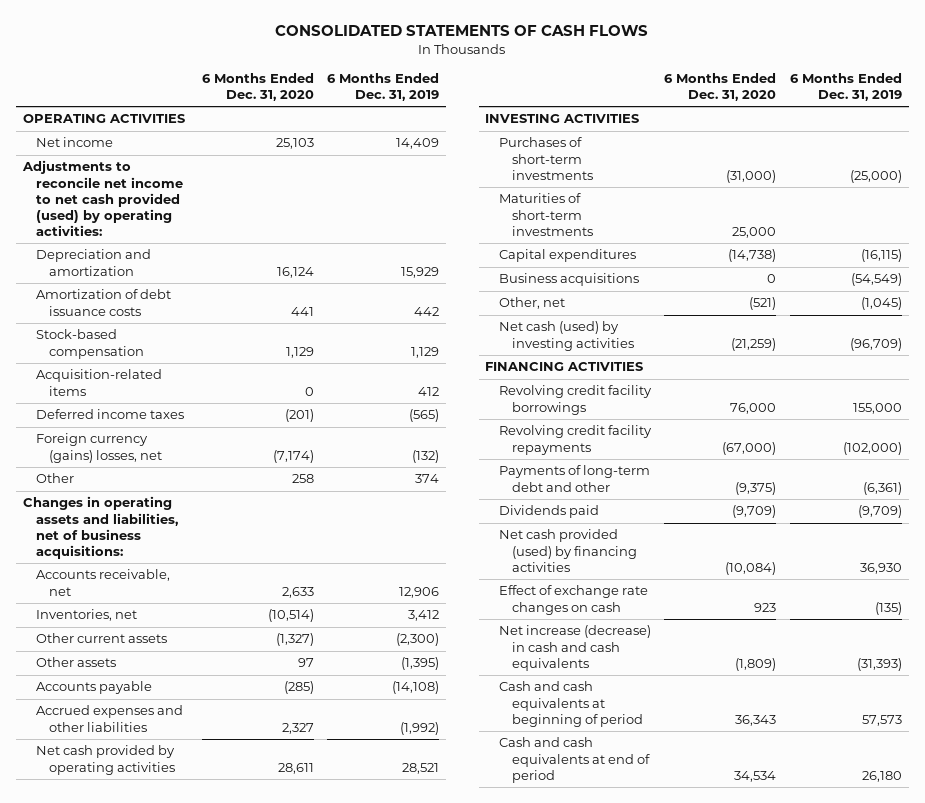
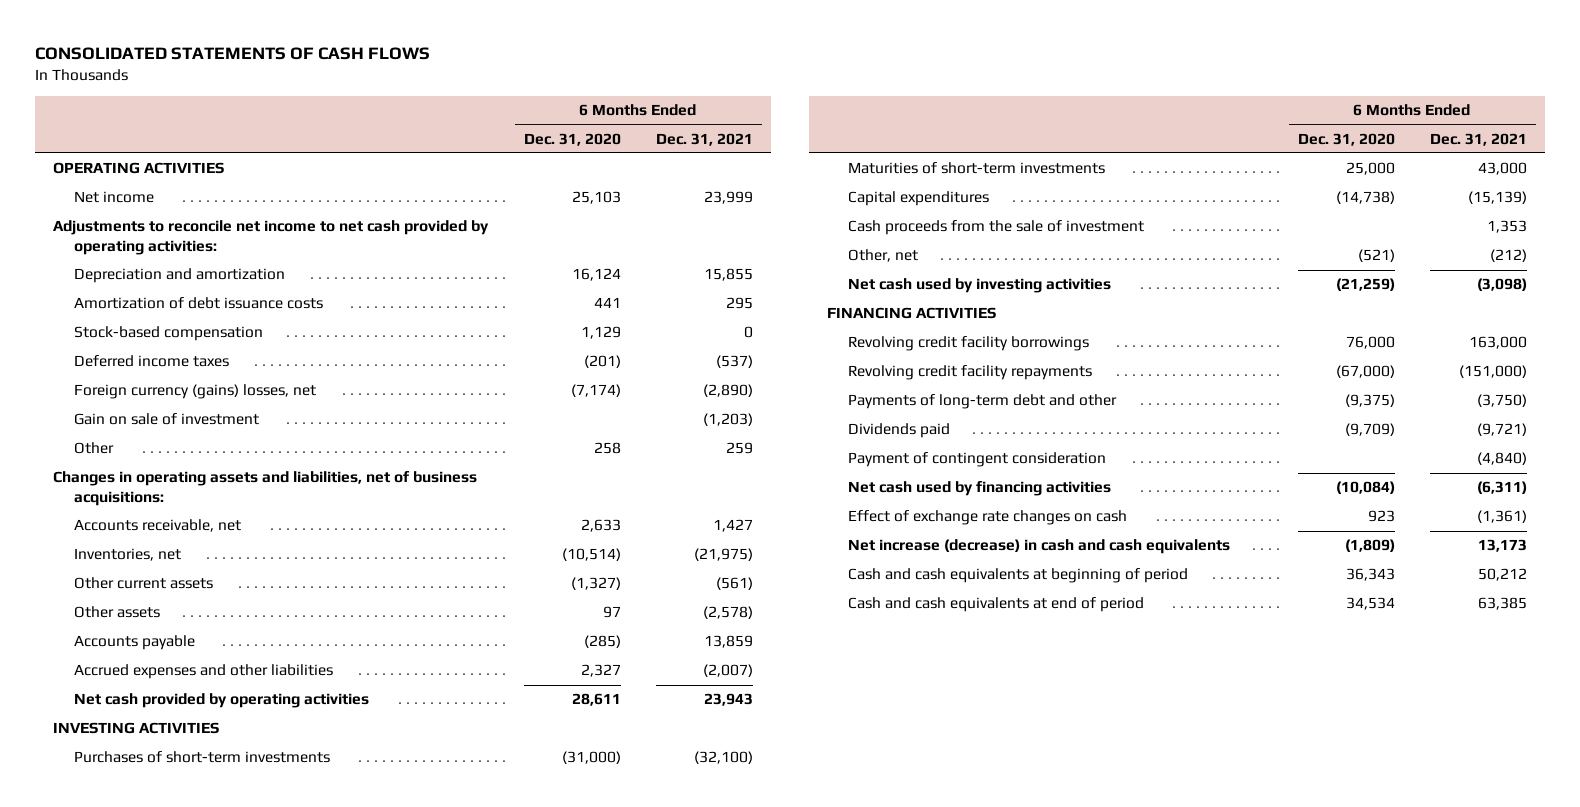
- | 6 Months Ended Dec. 31, 2020 | 6 Months Ended Dec. 31, 2019
+ | 6 Months Ended Dec. 31, 2020 | 6 Months Ended Dec. 31, 2021
- Adjustments to reconcile net income to net cash provided (used) by operating activities:
+ Adjustments to reconcile net income to net cash provided by operating activities:
- Acquisition-related items | 0 | 412
+ Gain on sale of investment | | (1,203)
- Business acquisitions | 0 | (54,549)
+ Cash proceeds from the sale of investment | | 1,353
- Net cash (used) by investing activities | (21,259) | (96,709)
+ Net cash used by investing activities | (21,259) | (3,098)
- Net cash provided (used) by financing activities | (10,084) | 36,930
+ Payment of contingent consideration | | (4,840)
+ Net cash used by financing activities | (10,084) | (6,311)

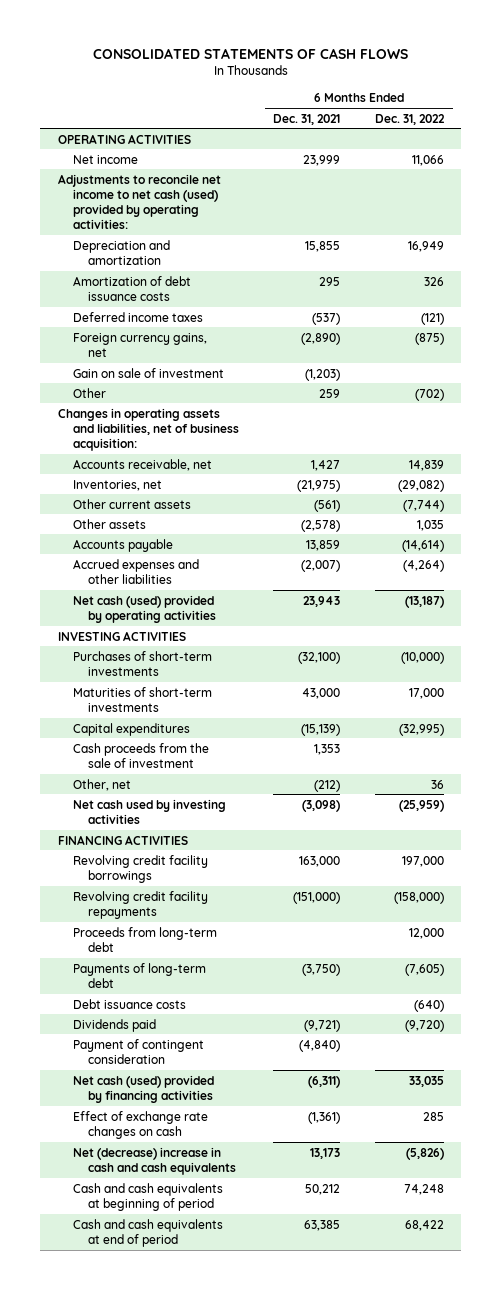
- | 6 Months Ended Dec. 31, 2020 | 6 Months Ended Dec. 31, 2021
+ | 6 Months Ended Dec. 31, 2021 | 6 Months Ended Dec. 31, 2022
- Adjustments to reconcile net income to net cash provided by operating activities:
+ Adjustments to reconcile net income to net cash (used) provided by operating activities:
- Stock-based compensation | 1,129 | 0
- Foreign currency (gains) losses, net | (7,174) | (2,890)
+ Foreign currency gains, net | (2,890) | (875)
- Changes in operating assets and liabilities, net of business acquisitions:
+ Changes in operating assets and liabilities, net of business acquisition:
- Net cash provided by operating activities | 28,611 | 23,943
+ Net cash (used) provided by operating activities | 23,943 | (13,187)
- Payments of long-term debt and other | (9,375) | (3,750)
+ Proceeds from long-term debt | | 12,000
+ Payments of long-term debt | (3,750) | (7,605)
+ Debt issuance costs | | (640)
- Net cash used by financing activities | (10,084) | (6,311)
+ Net cash (used) provided by financing activities | (6,311) | 33,035
- Net increase (decrease) in cash and cash equivalents | (1,809) | 13,173
+ Net (decrease) increase in cash and cash equivalents | 13,173 | (5,826)

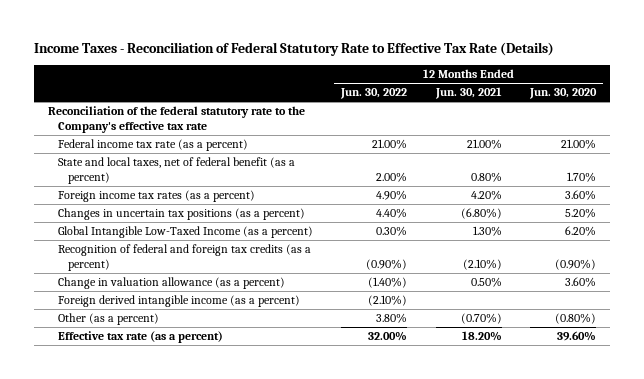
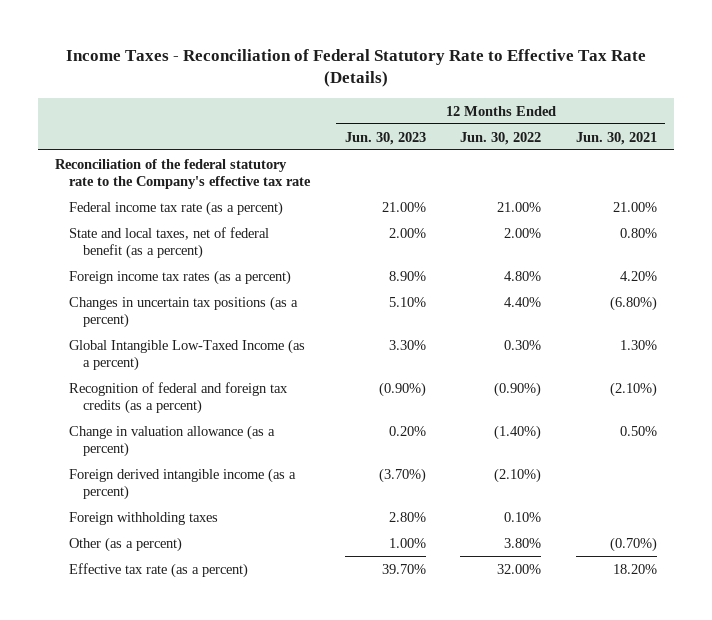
- | 12 Months Ended Jun. 30, 2022 | 12 Months Ended Jun. 30, 2021 | 12 Months Ended Jun. 30, 2020
+ | 12 Months Ended Jun. 30, 2023 | 12 Months Ended Jun. 30, 2022 | 12 Months Ended Jun. 30, 2021
- Foreign income tax rates (as a percent) | 4.90% | 4.20% | 3.60%
+ Foreign income tax rates (as a percent) | 8.90% | 4.80% | 4.20%
+ Foreign withholding taxes | 2.80% | 0.10% |

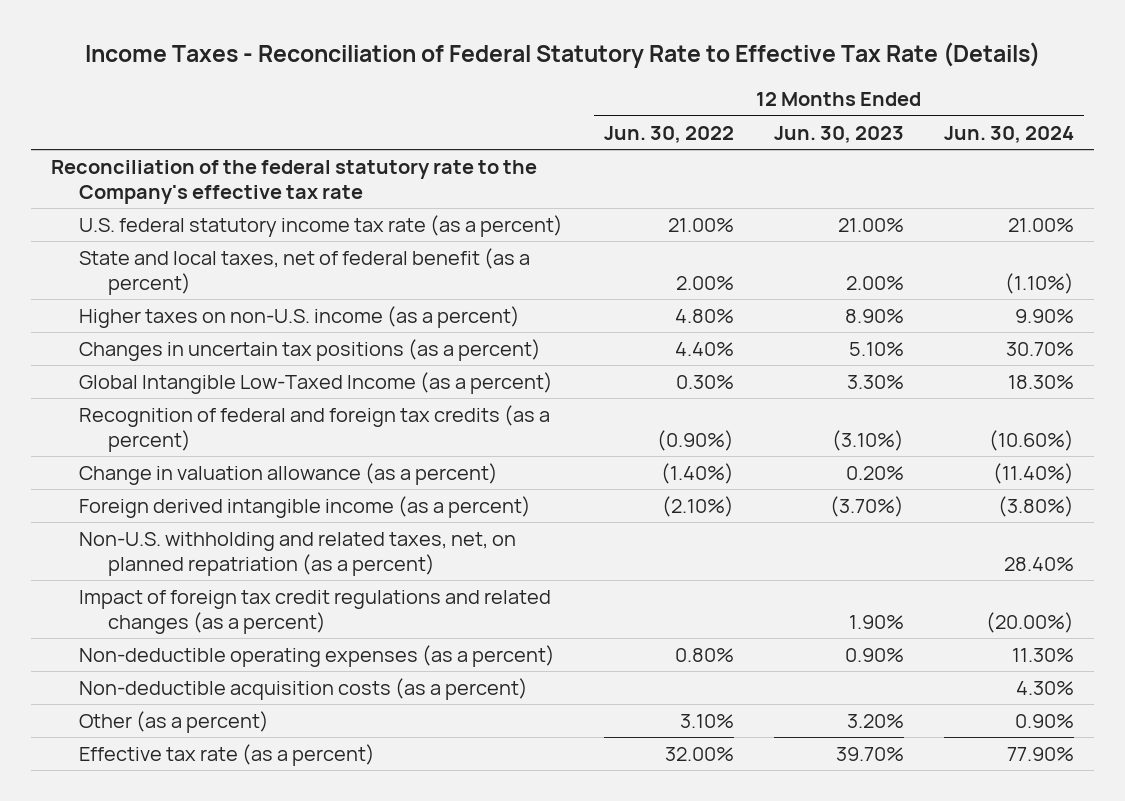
- | 12 Months Ended Jun. 30, 2023 | 12 Months Ended Jun. 30, 2022 | 12 Months Ended Jun. 30, 2021
+ | 12 Months Ended Jun. 30, 2022 | 12 Months Ended Jun. 30, 2023 | 12 Months Ended Jun. 30, 2024
- Federal income tax rate (as a percent) | 21.00% | 21.00% | 21.00%
+ U.S. federal statutory income tax rate (as a percent) | 21.00% | 21.00% | 21.00%
- Foreign income tax rates (as a percent) | 8.90% | 4.80% | 4.20%
+ Higher taxes on non-U.S. income (as a percent) | 4.80% | 8.90% | 9.90%
- Recognition of federal and foreign tax credits (as a percent) | (0.90%) | (0.90%) | (2.10%)
+ Recognition of federal and foreign tax credits (as a percent) | (0.90%) | (3.10%) | (10.60%)
- Foreign withholding taxes | 2.80% | 0.10% |
- Other (as a percent) | 1.00% | 3.80% | (0.70%)
+ Non-U.S. withholding and related taxes, net, on planned repatriation (as a percent) | | | 28.40%
+ Impact of foreign tax credit regulations and related changes (as a percent) | | 1.90% | (20.00%)
+ Non-deductible operating expenses (as a percent) | 0.80% | 0.90% | 11.30%
+ Non-deductible acquisition costs (as a percent) | | | 4.30%
+ Other (as a percent) | 3.10% | 3.20% | 0.90%

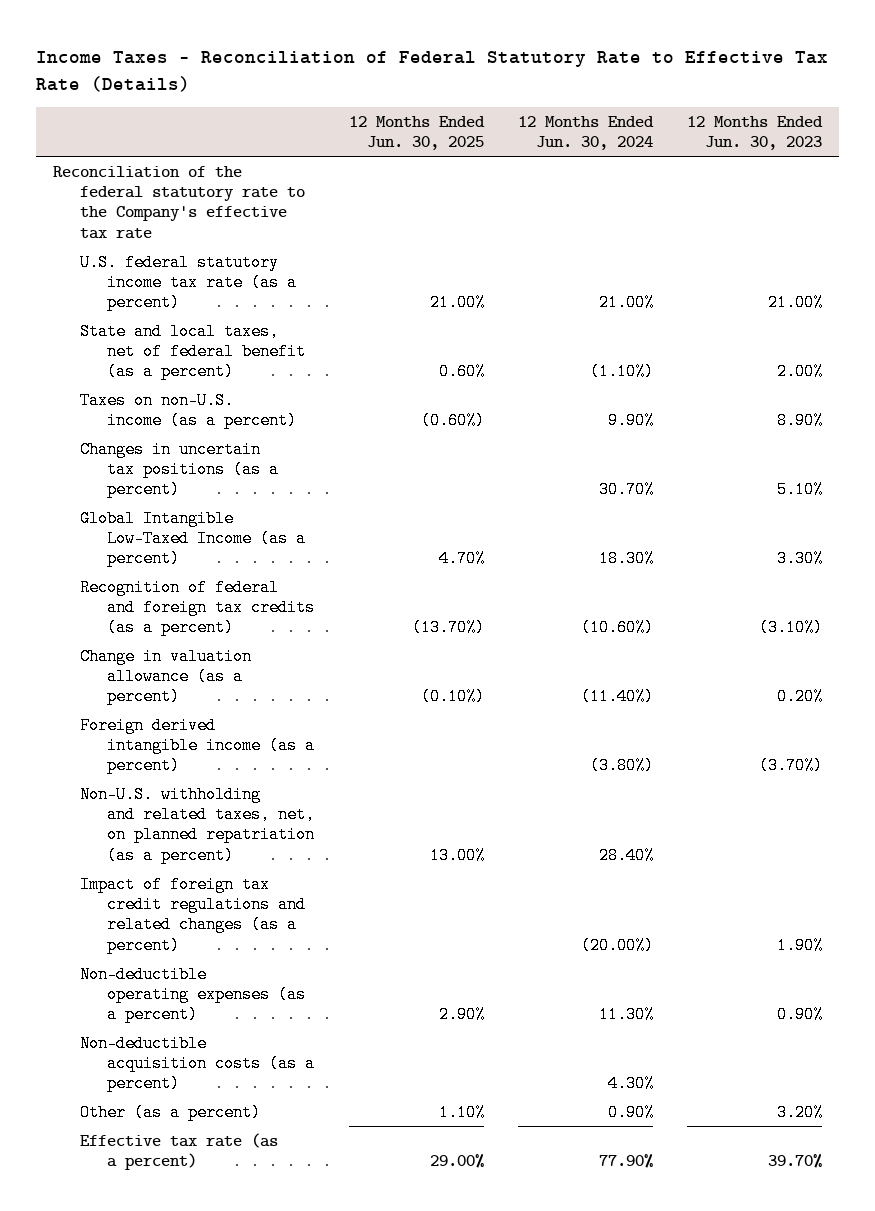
- | 12 Months Ended Jun. 30, 2022 | 12 Months Ended Jun. 30, 2023 | 12 Months Ended Jun. 30, 2024
+ | 12 Months Ended Jun. 30, 2025 | 12 Months Ended Jun. 30, 2024 | 12 Months Ended Jun. 30, 2023
- Higher taxes on non-U.S. income (as a percent) | 4.80% | 8.90% | 9.90%
+ Taxes on non-U.S. income (as a percent) | (0.60%) | 9.90% | 8.90%

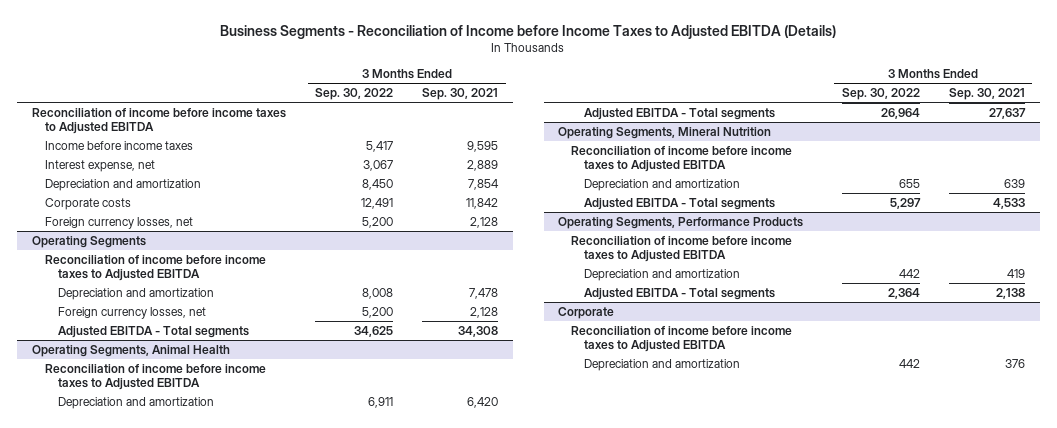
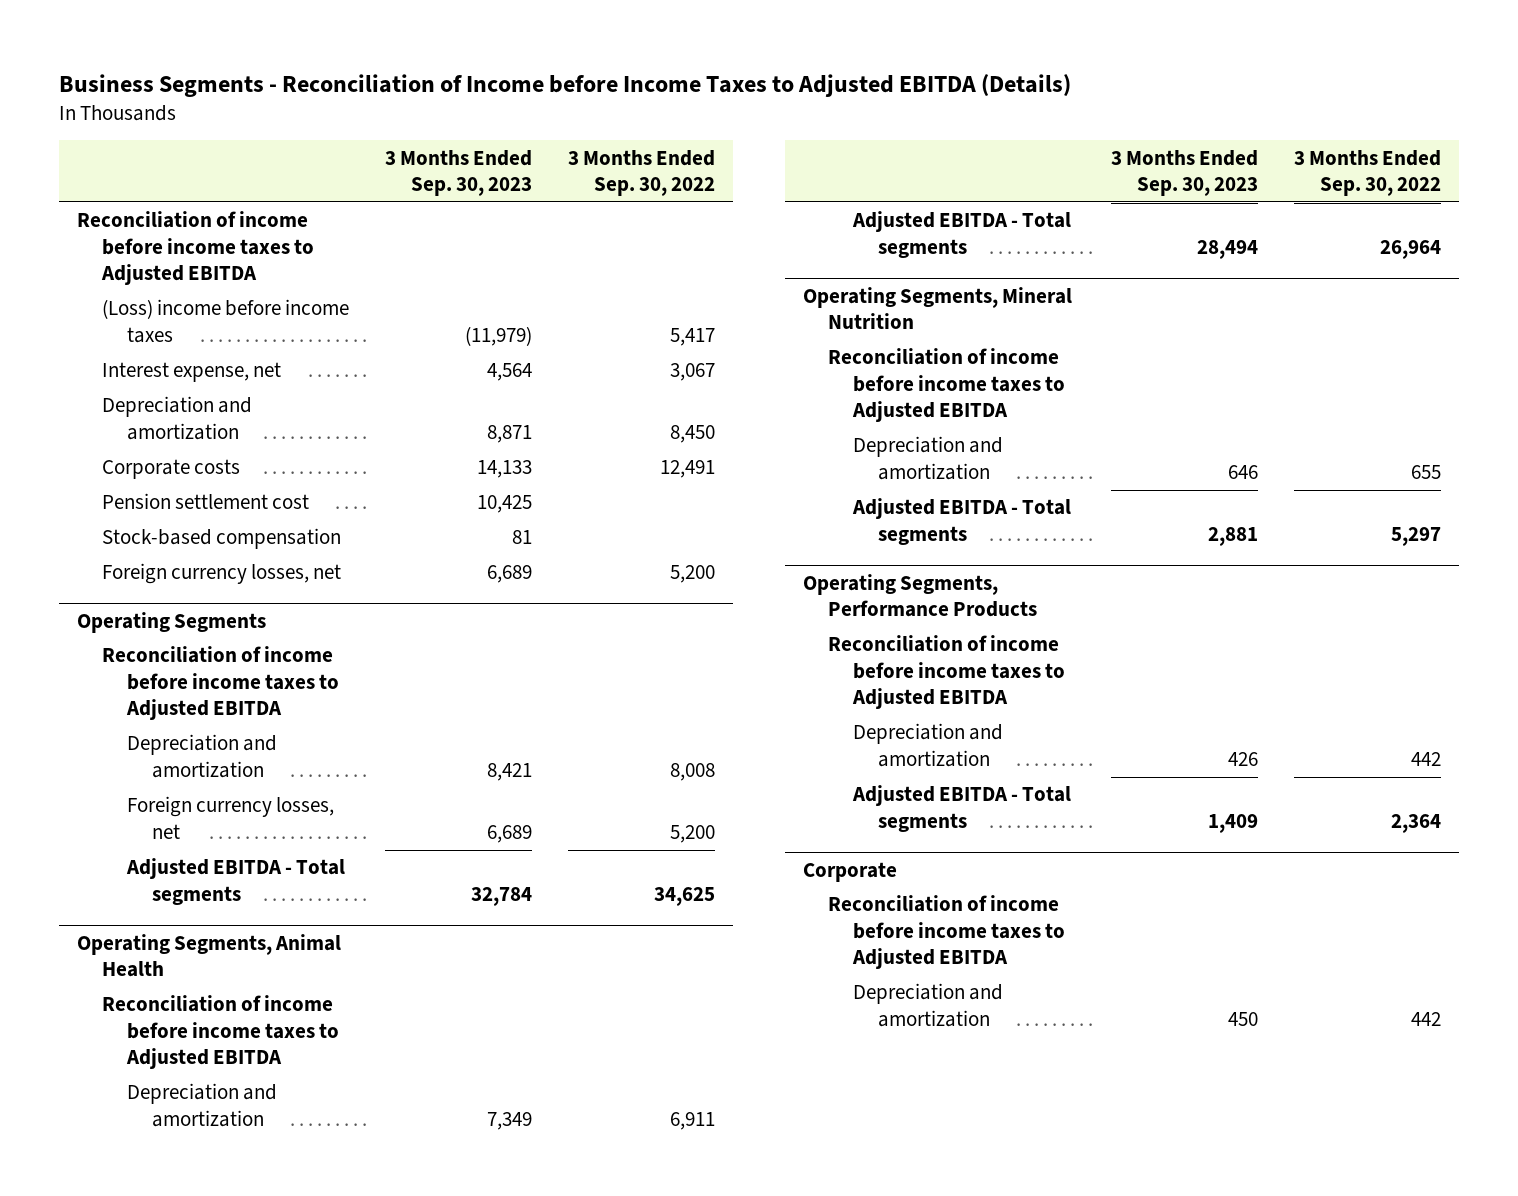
- | 3 Months Ended Sep. 30, 2022 | 3 Months Ended Sep. 30, 2021
+ | 3 Months Ended Sep. 30, 2023 | 3 Months Ended Sep. 30, 2022
- Income before income taxes | 5,417 | 9,595
+ (Loss) income before income taxes | (11,979) | 5,417
+ Pension settlement cost | 10,425 |
+ Stock-based compensation | 81 |

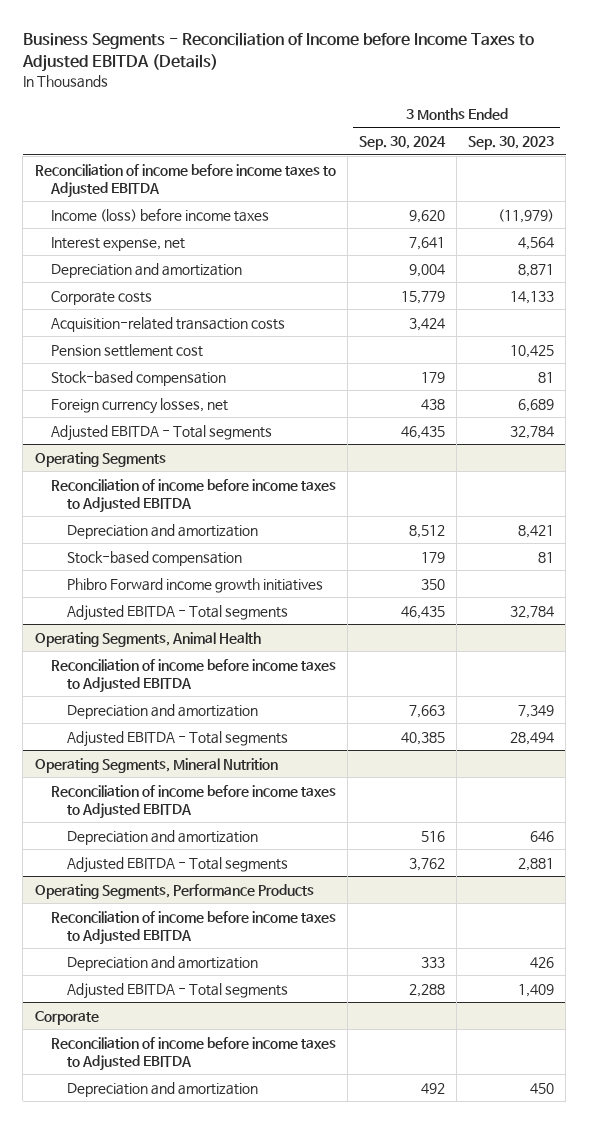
- | 3 Months Ended Sep. 30, 2023 | 3 Months Ended Sep. 30, 2022
+ | 3 Months Ended Sep. 30, 2024 | 3 Months Ended Sep. 30, 2023
- (Loss) income before income taxes | (11,979) | 5,417
+ Income (loss) before income taxes | 9,620 | (11,979)
+ Acquisition-related transaction costs | 3,424 |
+ Adjusted EBITDA - Total segments | 46,435 | 32,784
@ Operating Segments
- Foreign currency losses, net | 6,689 | 5,200
+ Stock-based compensation | 179 | 81
+ Phibro Forward income growth initiatives | 350 |

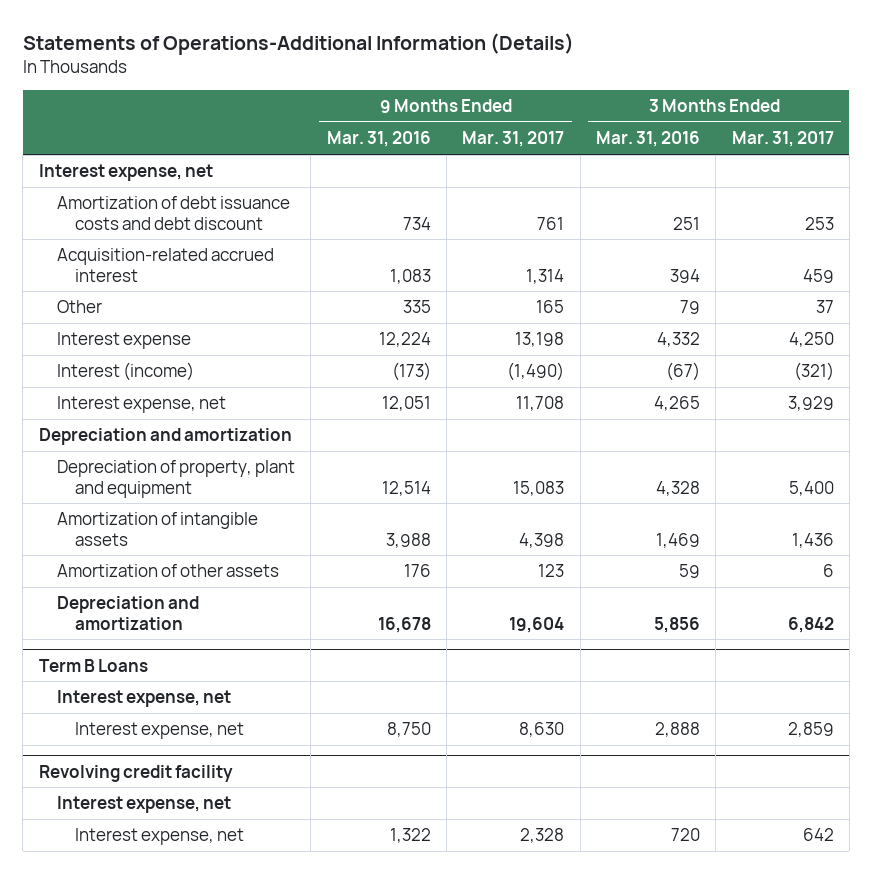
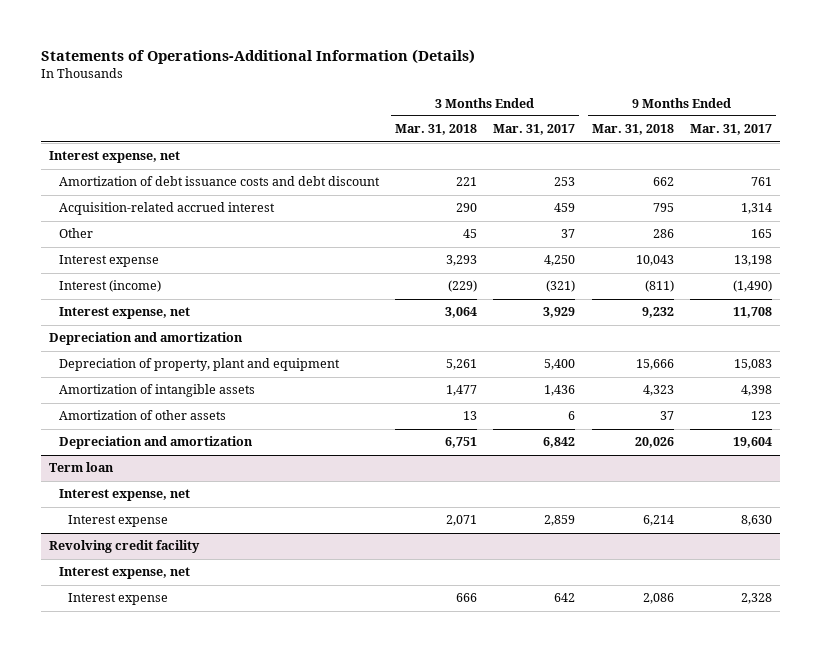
- | 9 Months Ended Mar. 31, 2016 | 9 Months Ended Mar. 31, 2017 | 3 Months Ended Mar. 31, 2016 | 3 Months Ended Mar. 31, 2017
+ | 3 Months Ended Mar. 31, 2018 | 3 Months Ended Mar. 31, 2017 | 9 Months Ended Mar. 31, 2018 | 9 Months Ended Mar. 31, 2017
- Term B Loans
+ Term loan
- Interest expense, net | 8,750 | 8,630 | 2,888 | 2,859
+ Interest expense | 2,071 | 2,859 | 6,214 | 8,630
@ Revolving credit facility
- Interest expense, net | 1,322 | 2,328 | 720 | 642
+ Interest expense | 666 | 642 | 2,086 | 2,328

